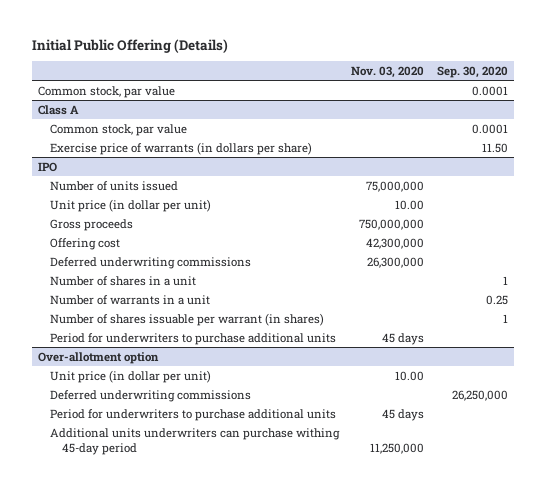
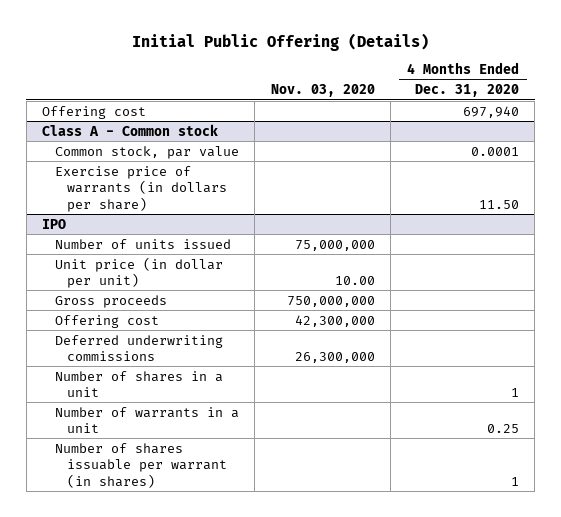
- | Nov. 03, 2020 | Sep. 30, 2020
+ | Nov. 03, 2020 | 4 Months Ended Dec. 31, 2020
- Common stock, par value | | 0.0001
- Class A
+ Offering cost | | 697,940
+ Class A - Common stock
@ IPO
- Period for underwriters to purchase additional units | 45 days |
- Over-allotment option
- Unit price (in dollar per unit) | 10.00 |
- Deferred underwriting commissions | | 26,250,000
- Period for underwriters to purchase additional units | 45 days |
- Additional units underwriters can purchase withing 45-day period | 11,250,000 |

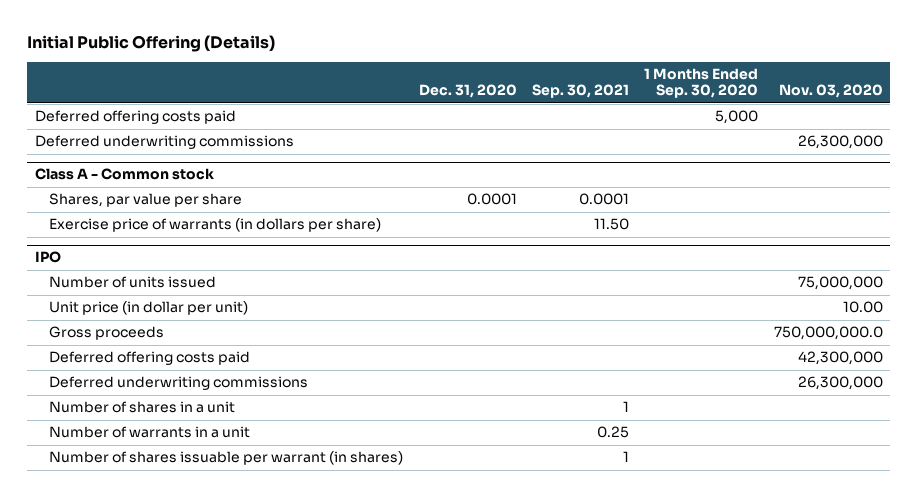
- | Nov. 03, 2020 | 4 Months Ended Dec. 31, 2020
+ | Dec. 31, 2020 | Sep. 30, 2021 | 1 Months Ended Sep. 30, 2020 | Nov. 03, 2020
- Offering cost | | 697,940
+ Deferred offering costs paid | | | 5,000 |
+ Deferred underwriting commissions | | | | 26,300,000
@ Class A - Common stock
- Common stock, par value | | 0.0001
+ Shares, par value per share | 0.0001 | 0.0001 | |
@ IPO
- Gross proceeds | 750,000,000 |
- Offering cost | 42,300,000 |
+ Gross proceeds | | | | 750,000,000.0
+ Deferred offering costs paid | | | | 42,300,000

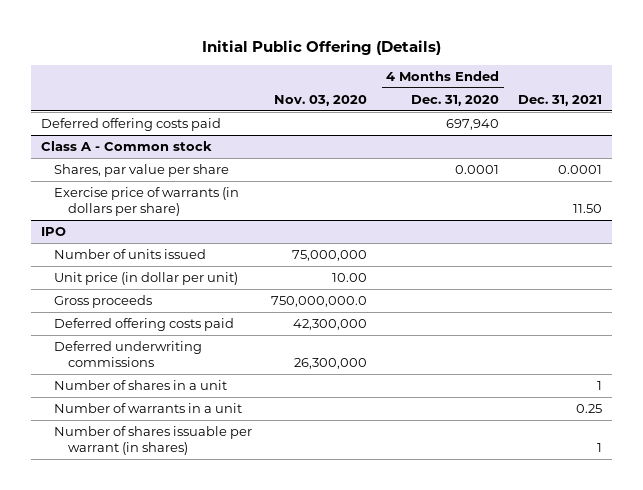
- | Dec. 31, 2020 | Sep. 30, 2021 | 1 Months Ended Sep. 30, 2020 | Nov. 03, 2020
+ | Nov. 03, 2020 | 4 Months Ended Dec. 31, 2020 | Dec. 31, 2021
- Deferred underwriting commissions | | | | 26,300,000

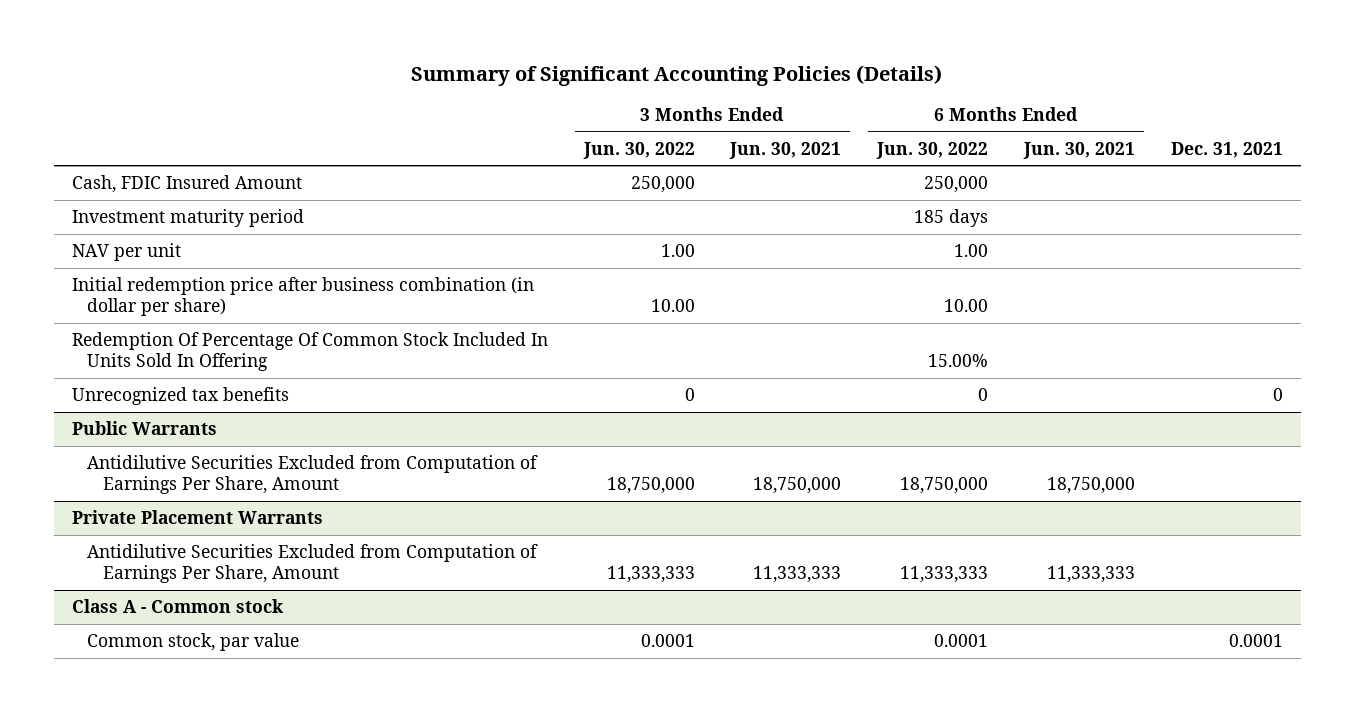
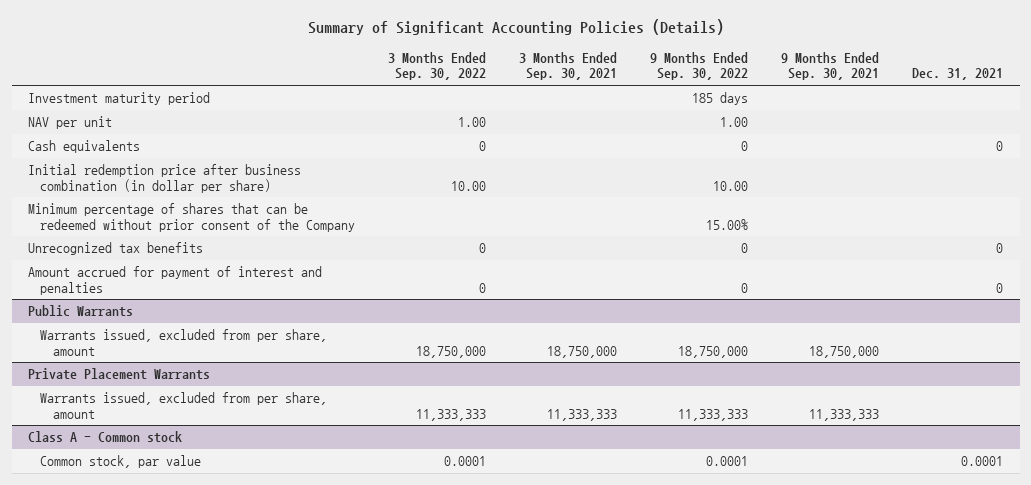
- | 3 Months Ended Jun. 30, 2022 | 3 Months Ended Jun. 30, 2021 | 6 Months Ended Jun. 30, 2022 | 6 Months Ended Jun. 30, 2021 | Dec. 31, 2021
+ | 3 Months Ended Sep. 30, 2022 | 3 Months Ended Sep. 30, 2021 | 9 Months Ended Sep. 30, 2022 | 9 Months Ended Sep. 30, 2021 | Dec. 31, 2021
- Cash, FDIC Insured Amount | 250,000 | | 250,000 | |
+ Cash equivalents | 0 | | 0 | | 0
- Redemption Of Percentage Of Common Stock Included In Units Sold In Offering | | | 15.00% | |
+ Minimum percentage of shares that can be redeemed without prior consent of the Company | | | 15.00% | |
+ Amount accrued for payment of interest and penalties | 0 | | 0 | | 0
@ Public Warrants
- Antidilutive Securities Excluded from Computation of Earnings Per Share, Amount | 18,750,000 | 18,750,000 | 18,750,000 | 18,750,000 |
+ Warrants issued, excluded from per share, amount | 18,750,000 | 18,750,000 | 18,750,000 | 18,750,000 |
@ Private Placement Warrants
- Antidilutive Securities Excluded from Computation of Earnings Per Share, Amount | 11,333,333 | 11,333,333 | 11,333,333 | 11,333,333 |
+ Warrants issued, excluded from per share, amount | 11,333,333 | 11,333,333 | 11,333,333 | 11,333,333 |

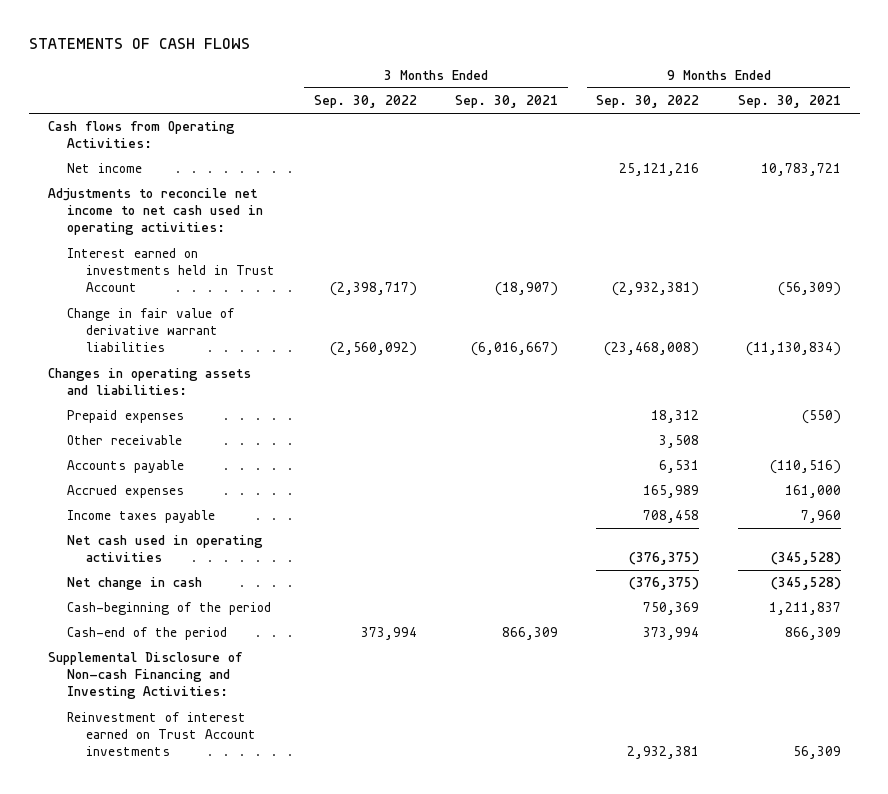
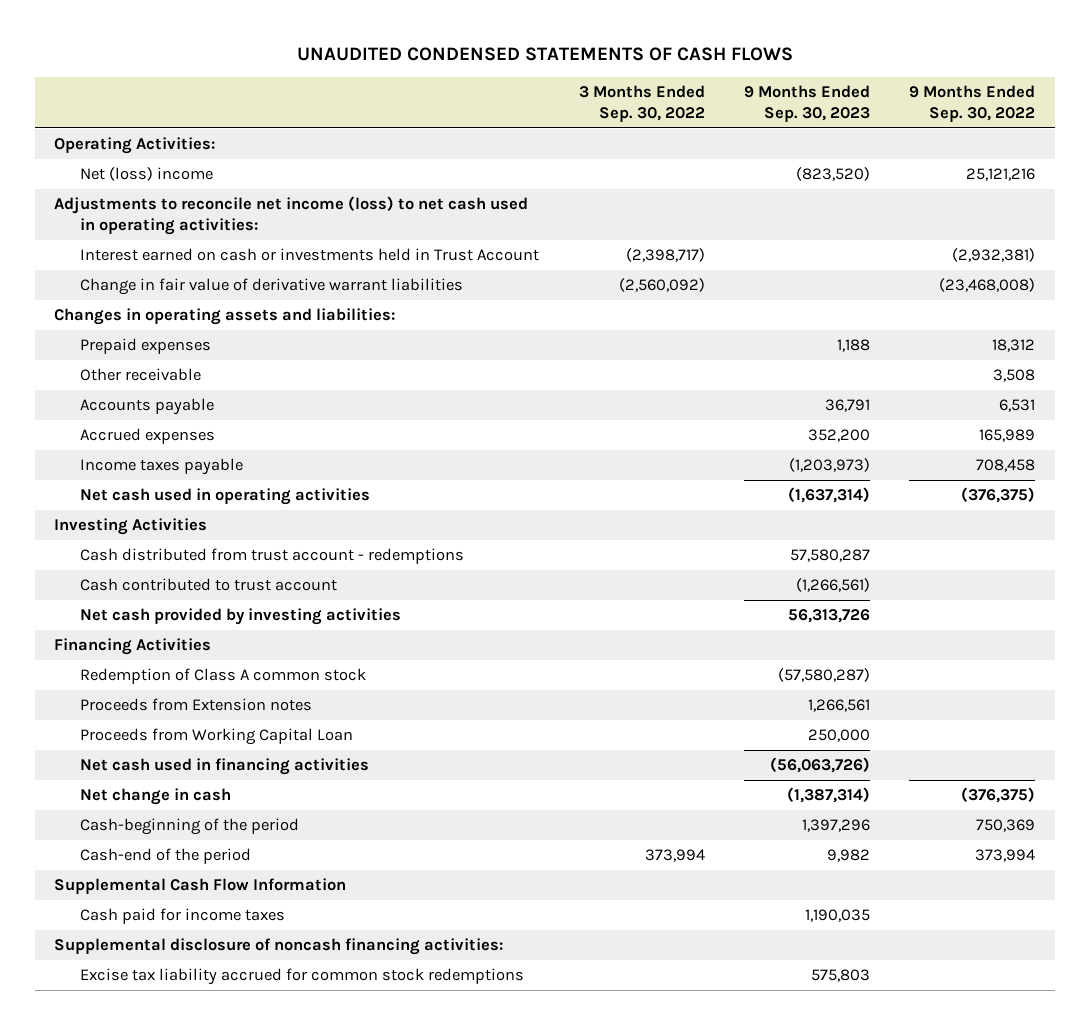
- STATEMENTS OF CASH FLOWS
+ UNAUDITED CONDENSED STATEMENTS OF CASH FLOWS
- | 3 Months Ended Sep. 30, 2022 | 3 Months Ended Sep. 30, 2021 | 9 Months Ended Sep. 30, 2022 | 9 Months Ended Sep. 30, 2021
+ | 3 Months Ended Sep. 30, 2022 | 9 Months Ended Sep. 30, 2023 | 9 Months Ended Sep. 30, 2022
- Cash flows from Operating Activities:
- Net income | | | 25,121,216 | 10,783,721
- Adjustments to reconcile net income to net cash used in operating activities:
- Interest earned on investments held in Trust Account | (2,398,717) | (18,907) | (2,932,381) | (56,309)
+ Operating Activities:
+ Net (loss) income | | (823,520) | 25,121,216
+ Adjustments to reconcile net income (loss) to net cash used in operating activities:
+ Interest earned on cash or investments held in Trust Account | (2,398,717) | | (2,932,381)
+ Investing Activities
+ Cash distributed from trust account - redemptions | | 57,580,287 |
+ Cash contributed to trust account | | (1,266,561) |
+ Net cash provided by investing activities | | 56,313,726 |
+ Financing Activities
+ Redemption of Class A common stock | | (57,580,287) |
+ Proceeds from Extension notes | | 1,266,561 |
+ Proceeds from Working Capital Loan | | 250,000 |
+ Net cash used in financing activities | | (56,063,726) |
- Supplemental Disclosure of Non-cash Financing and Investing Activities:
- Reinvestment of interest earned on Trust Account investments | | | 2,932,381 | 56,309
+ Supplemental Cash Flow Information
+ Cash paid for income taxes | | 1,190,035 |
+ Supplemental disclosure of noncash financing activities:
+ Excise tax liability accrued for common stock redemptions | | 575,803 |

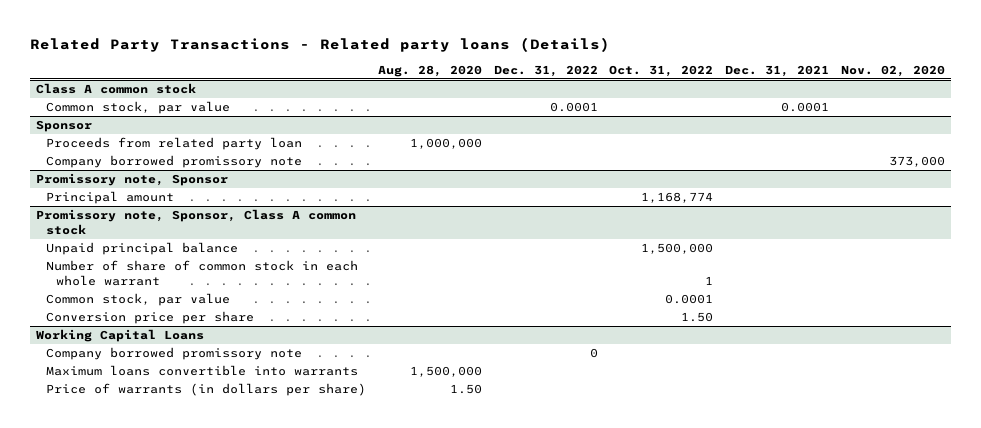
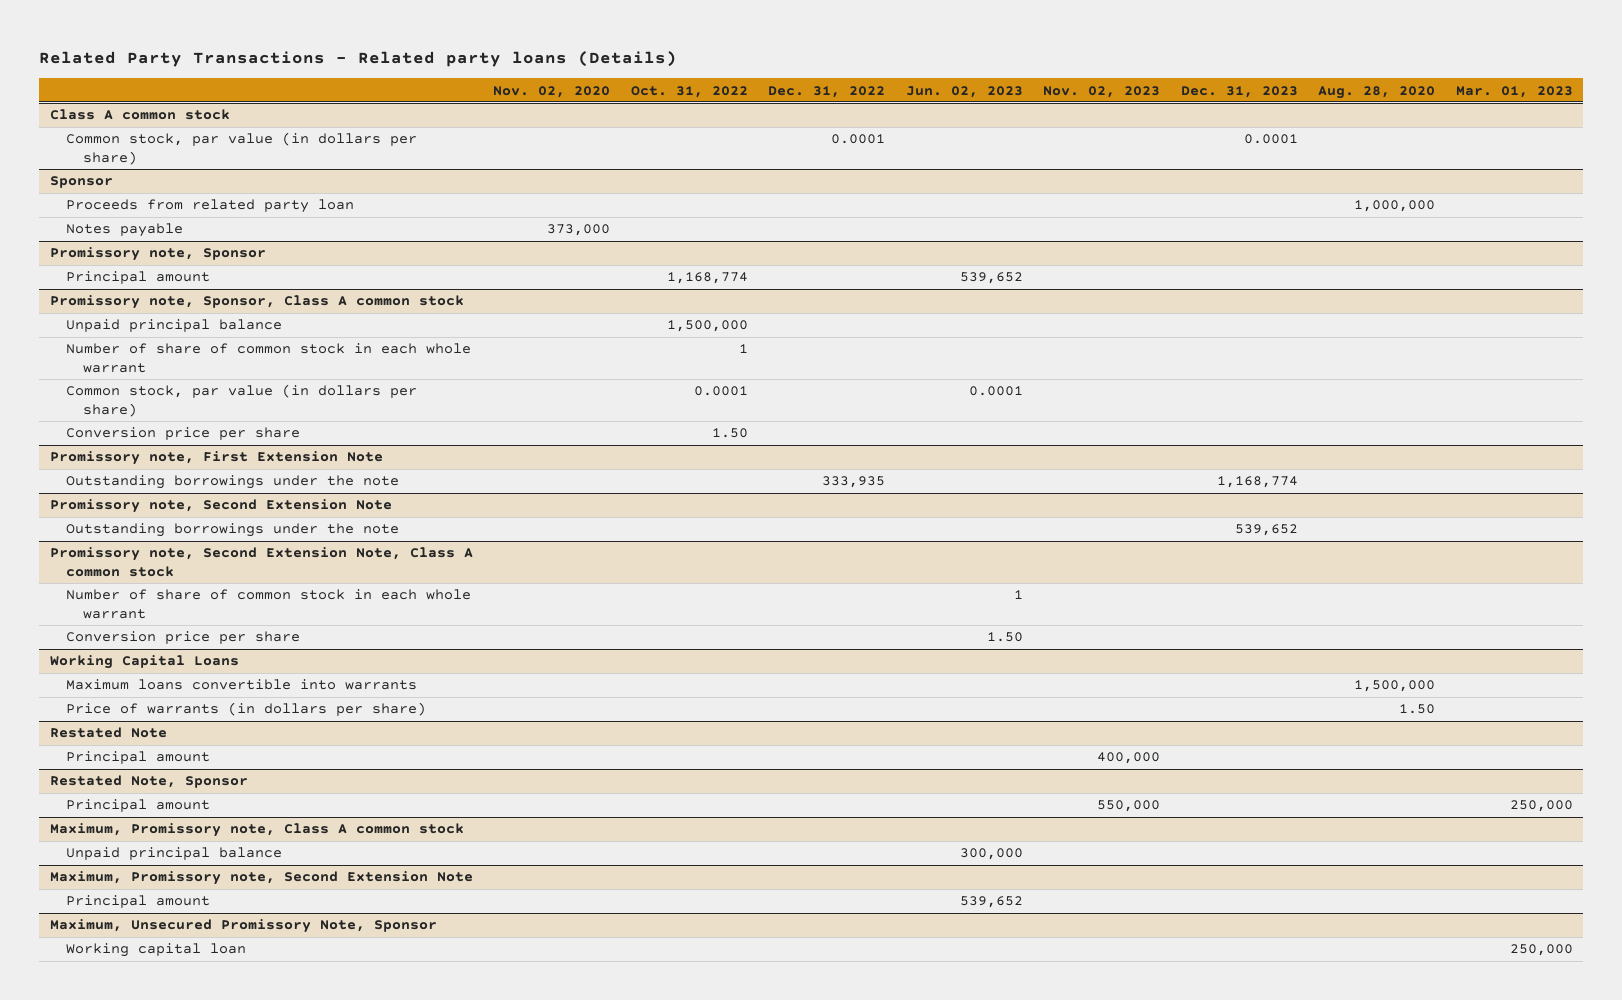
- | Aug. 28, 2020 | Dec. 31, 2022 | Oct. 31, 2022 | Dec. 31, 2021 | Nov. 02, 2020
+ | Nov. 02, 2020 | Oct. 31, 2022 | Dec. 31, 2022 | Jun. 02, 2023 | Nov. 02, 2023 | Dec. 31, 2023 | Aug. 28, 2020 | Mar. 01, 2023
@ Class A common stock
- Common stock, par value | | 0.0001 | | 0.0001 |
+ Common stock, par value (in dollars per share) | | | 0.0001 | | | 0.0001 | |
@ Sponsor
- Company borrowed promissory note | | | | | 373,000
+ Notes payable | 373,000 | | | | | | |
@ Promissory note, Sponsor, Class A common stock
- Common stock, par value | | | 0.0001 | |
+ Common stock, par value (in dollars per share) | | 0.0001 | | 0.0001 | | | |
+ Promissory note, First Extension Note
+ Outstanding borrowings under the note | | | 333,935 | | | 1,168,774 | |
+ Promissory note, Second Extension Note
+ Outstanding borrowings under the note | | | | | | 539,652 | |
+ Promissory note, Second Extension Note, Class A common stock
+ Number of share of common stock in each whole warrant | | | | 1 | | | |
+ Conversion price per share | | | | 1.50 | | | |
@ Working Capital Loans
- Company borrowed promissory note | | 0 | | |
+ Restated Note
+ Principal amount | | | | | 400,000 | | |
+ Restated Note, Sponsor
+ Principal amount | | | | | 550,000 | | | 250,000
+ Maximum, Promissory note, Class A common stock
+ Unpaid principal balance | | | | 300,000 | | | |
+ Maximum, Promissory note, Second Extension Note
+ Principal amount | | | | 539,652 | | | |
+ Maximum, Unsecured Promissory Note, Sponsor
+ Working capital loan | | | | | | | | 250,000

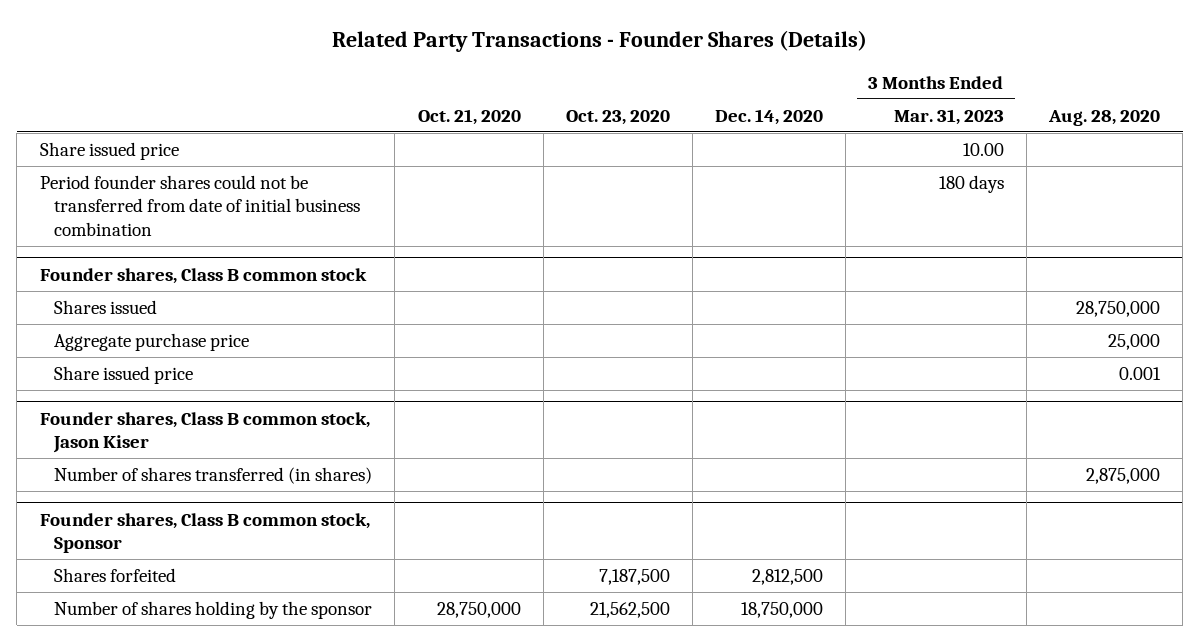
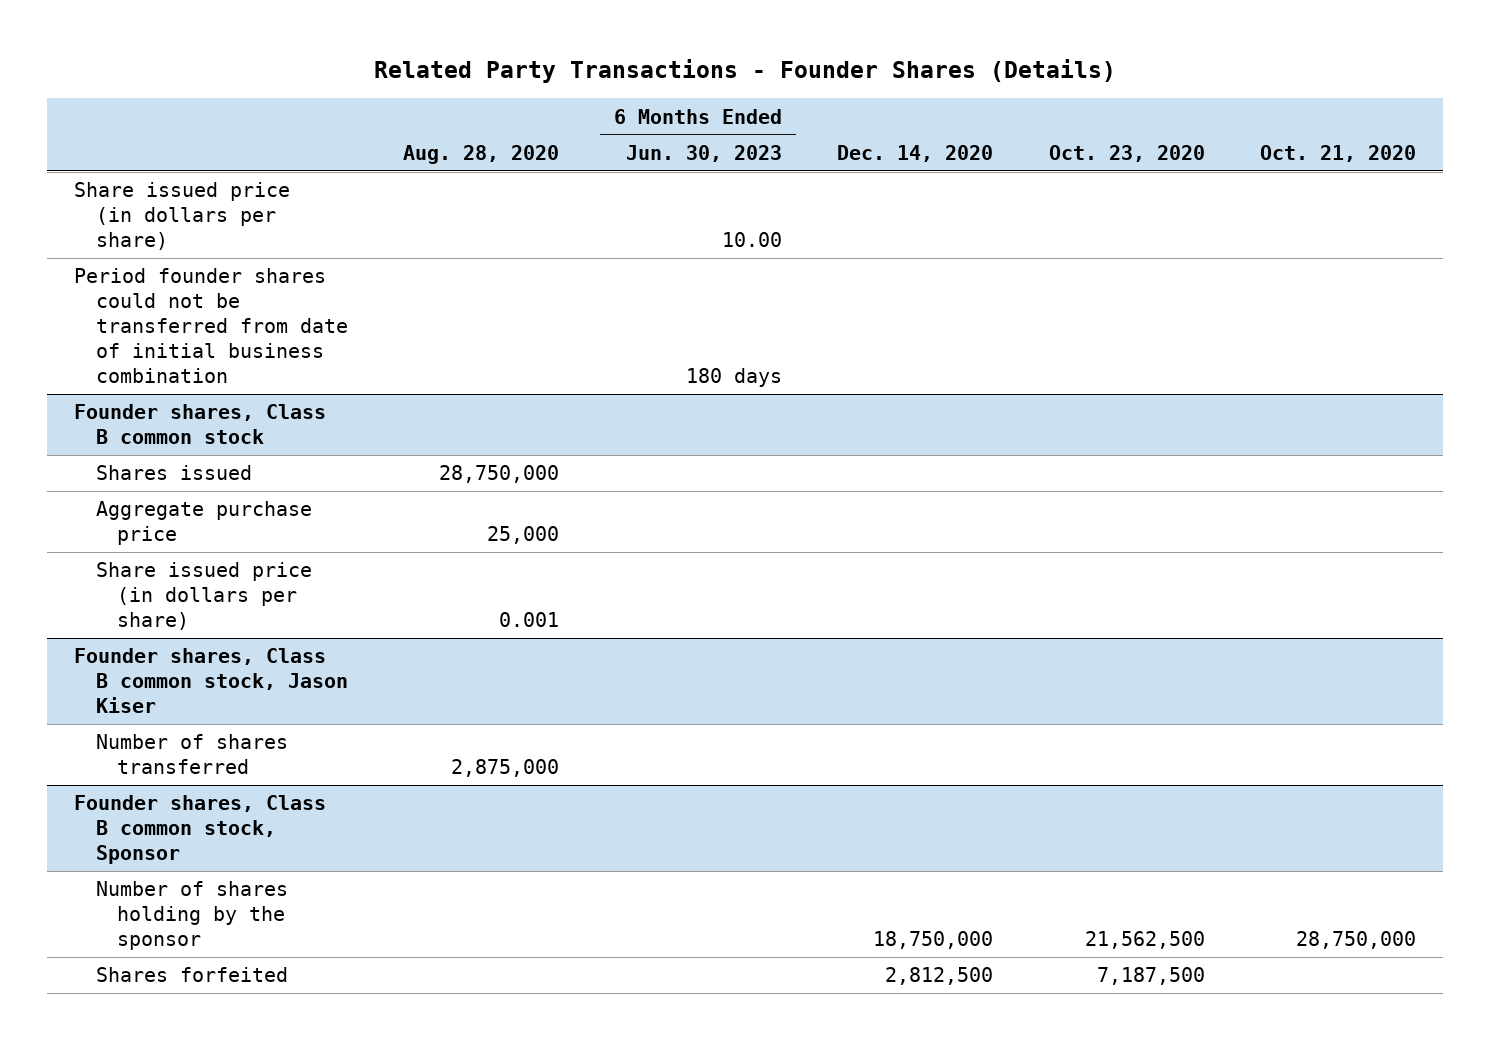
- | Oct. 21, 2020 | Oct. 23, 2020 | Dec. 14, 2020 | 3 Months Ended Mar. 31, 2023 | Aug. 28, 2020
+ | Aug. 28, 2020 | 6 Months Ended Jun. 30, 2023 | Dec. 14, 2020 | Oct. 23, 2020 | Oct. 21, 2020
- Share issued price | | | | 10.00 |
+ Share issued price (in dollars per share) | | 10.00 | | |
@ Founder shares, Class B common stock
- Share issued price | | | | | 0.001
+ Share issued price (in dollars per share) | 0.001 | | | |
@ Founder shares, Class B common stock, Jason Kiser
- Number of shares transferred (in shares) | | | | | 2,875,000
+ Number of shares transferred | 2,875,000 | | | |
@ Founder shares, Class B common stock, Sponsor
moved down: Shares forfeited | | | 2,812,500 | 7,187,500 |

